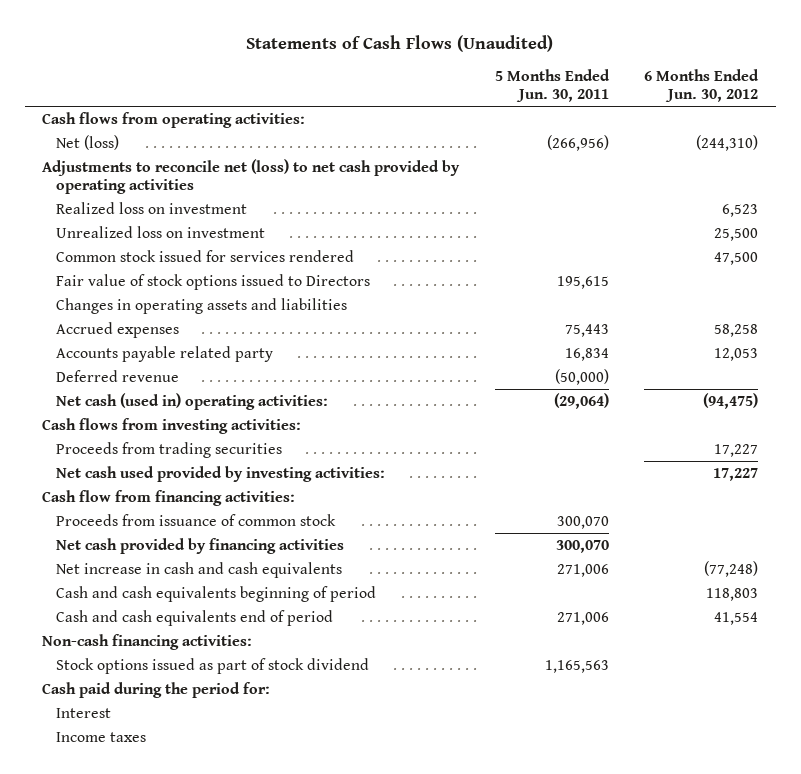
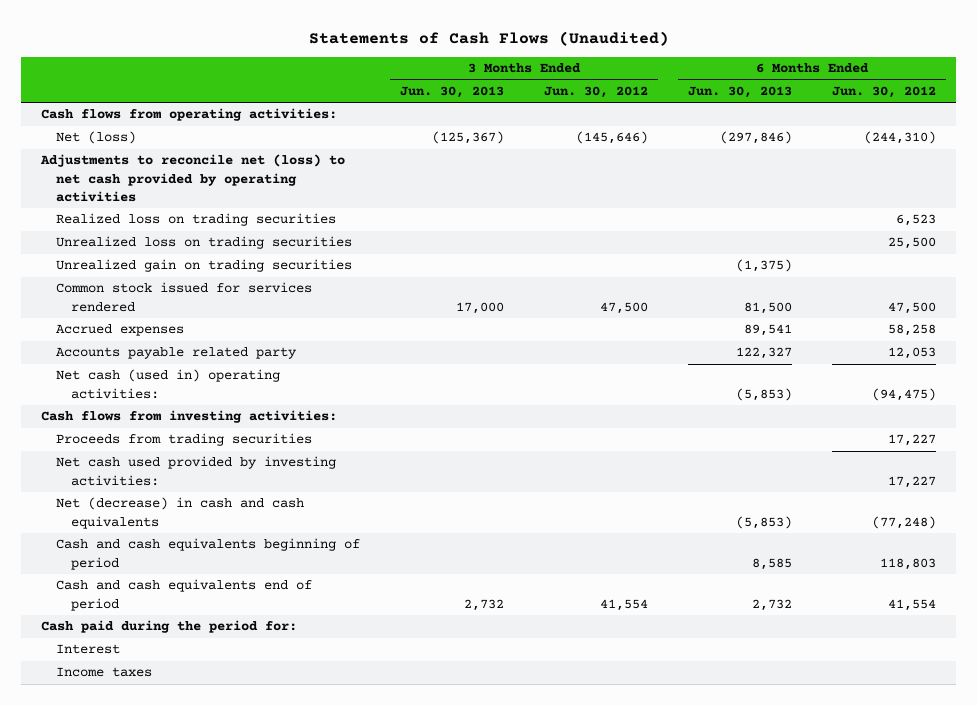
- | 5 Months Ended Jun. 30, 2011 | 6 Months Ended Jun. 30, 2012
+ | 3 Months Ended Jun. 30, 2013 | 3 Months Ended Jun. 30, 2012 | 6 Months Ended Jun. 30, 2013 | 6 Months Ended Jun. 30, 2012
- Realized loss on investment | | 6,523
- Unrealized loss on investment | | 25,500
+ Realized loss on trading securities | | | | 6,523
+ Unrealized loss on trading securities | | | | 25,500
+ Unrealized gain on trading securities | | | (1,375) |
- Fair value of stock options issued to Directors | 195,615 |
- Changes in operating assets and liabilities
- Deferred revenue | (50,000) |
- Cash flow from financing activities:
- Proceeds from issuance of common stock | 300,070 |
- Net cash provided by financing activities | 300,070 |
- Net increase in cash and cash equivalents | 271,006 | (77,248)
+ Net (decrease) in cash and cash equivalents | | | (5,853) | (77,248)
- Non-cash financing activities:
- Stock options issued as part of stock dividend | 1,165,563 |

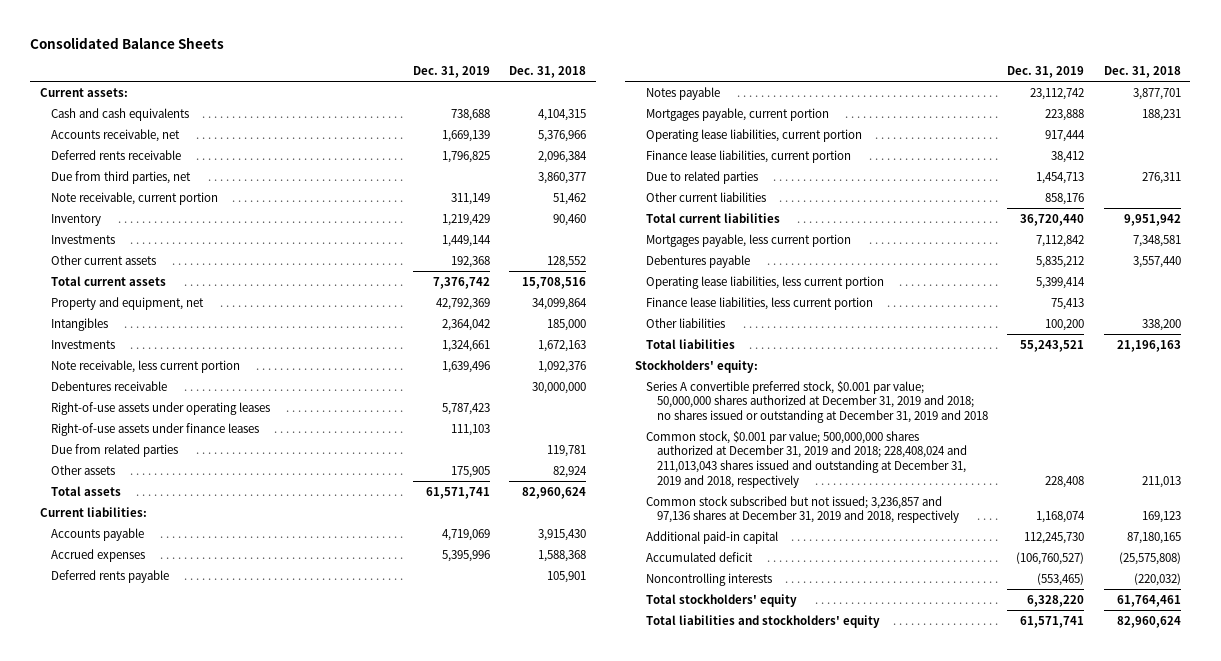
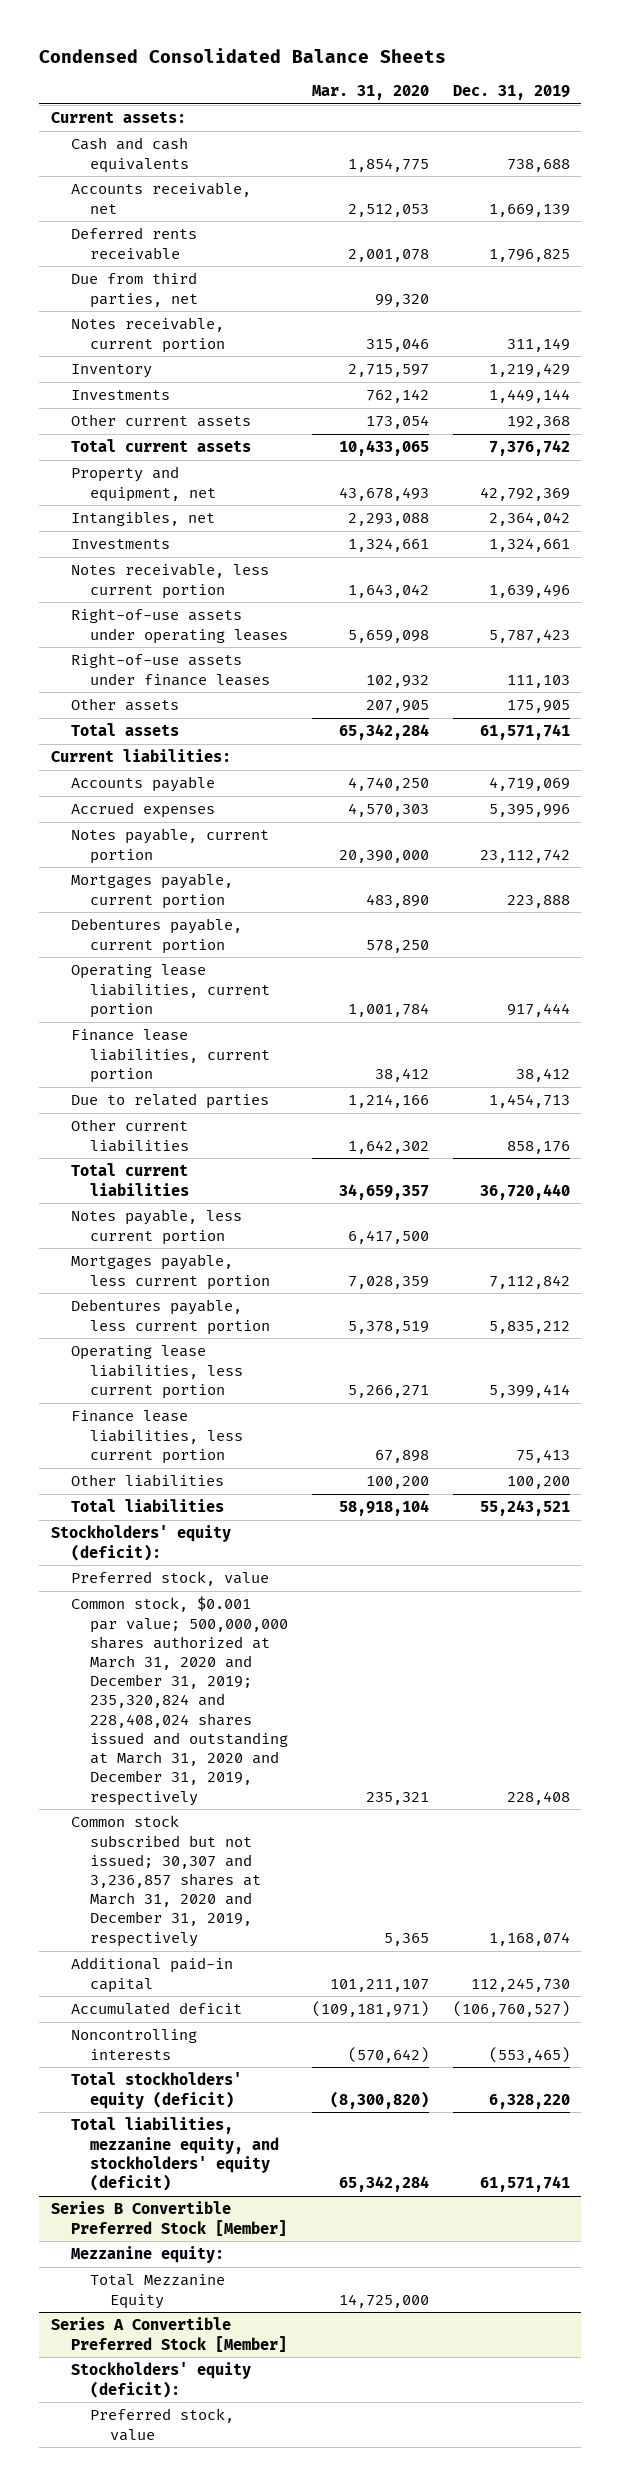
- Consolidated Balance Sheets
+ Condensed Consolidated Balance Sheets
- | Dec. 31, 2019 | Dec. 31, 2018
+ | Mar. 31, 2020 | Dec. 31, 2019
- Note receivable, current portion | 311,149 | 51,462
+ Notes receivable, current portion | 315,046 | 311,149
- Intangibles | 2,364,042 | 185,000
+ Intangibles, net | 2,293,088 | 2,364,042
- Note receivable, less current portion | 1,639,496 | 1,092,376
- Debentures receivable | | 30,000,000
+ Notes receivable, less current portion | 1,643,042 | 1,639,496
- Due from related parties | | 119,781
- Deferred rents payable | | 105,901
- Notes payable | 23,112,742 | 3,877,701
+ Notes payable, current portion | 20,390,000 | 23,112,742
+ Debentures payable, current portion | 578,250 |
+ Notes payable, less current portion | 6,417,500 |
- Debentures payable | 5,835,212 | 3,557,440
+ Debentures payable, less current portion | 5,378,519 | 5,835,212
- Stockholders' equity:
- Series A convertible preferred stock, $0.001 par value; 50,000,000 shares authorized at December 31, 2019 and 2018; no shares issued or outstanding at December 31, 2019 and 2018
- Common stock, $0.001 par value; 500,000,000 shares authorized at December 31, 2019 and 2018; 228,408,024 and 211,013,043 shares issued and outstanding at December 31, 2019 and 2018, respectively | 228,408 | 211,013
- Common stock subscribed but not issued; 3,236,857 and 97,136 shares at December 31, 2019 and 2018, respectively | 1,168,074 | 169,123
+ Stockholders' equity (deficit):
+ Preferred stock, value
+ Common stock, $0.001 par value; 500,000,000 shares authorized at March 31, 2020 and December 31, 2019; 235,320,824 and 228,408,024 shares issued and outstanding at March 31, 2020 and December 31, 2019, respectively | 235,321 | 228,408
+ Common stock subscribed but not issued; 30,307 and 3,236,857 shares at March 31, 2020 and December 31, 2019, respectively | 5,365 | 1,168,074
- Total stockholders' equity | 6,328,220 | 61,764,461
- Total liabilities and stockholders' equity | 61,571,741 | 82,960,624
+ Total stockholders' equity (deficit) | (8,300,820) | 6,328,220
+ Total liabilities, mezzanine equity, and stockholders' equity (deficit) | 65,342,284 | 61,571,741
+ Series B Convertible Preferred Stock [Member]
+ Mezzanine equity:
+ Total Mezzanine Equity | 14,725,000 |
+ Series A Convertible Preferred Stock [Member]
+ Stockholders' equity (deficit):
+ Preferred stock, value

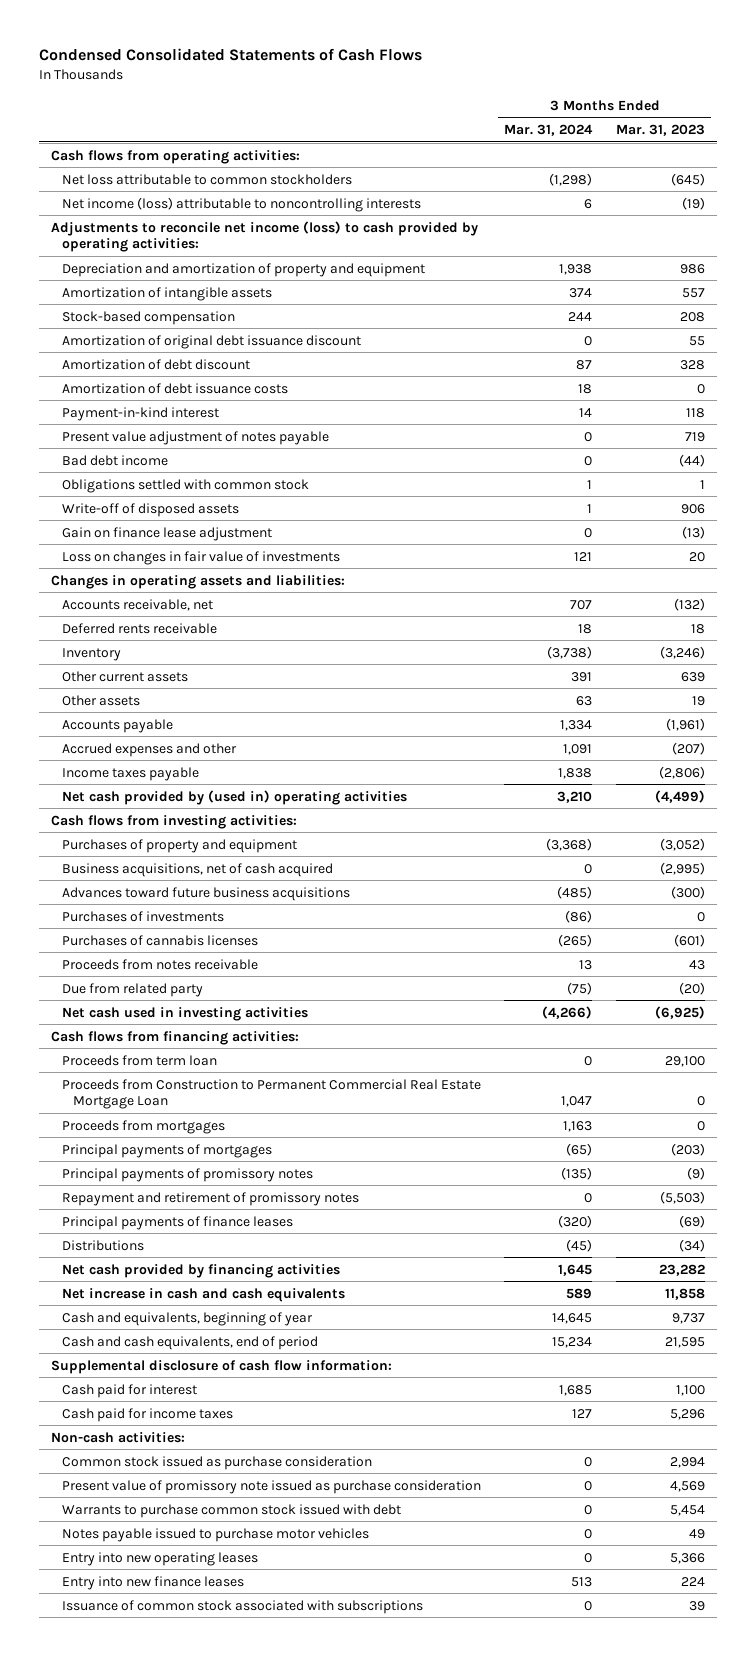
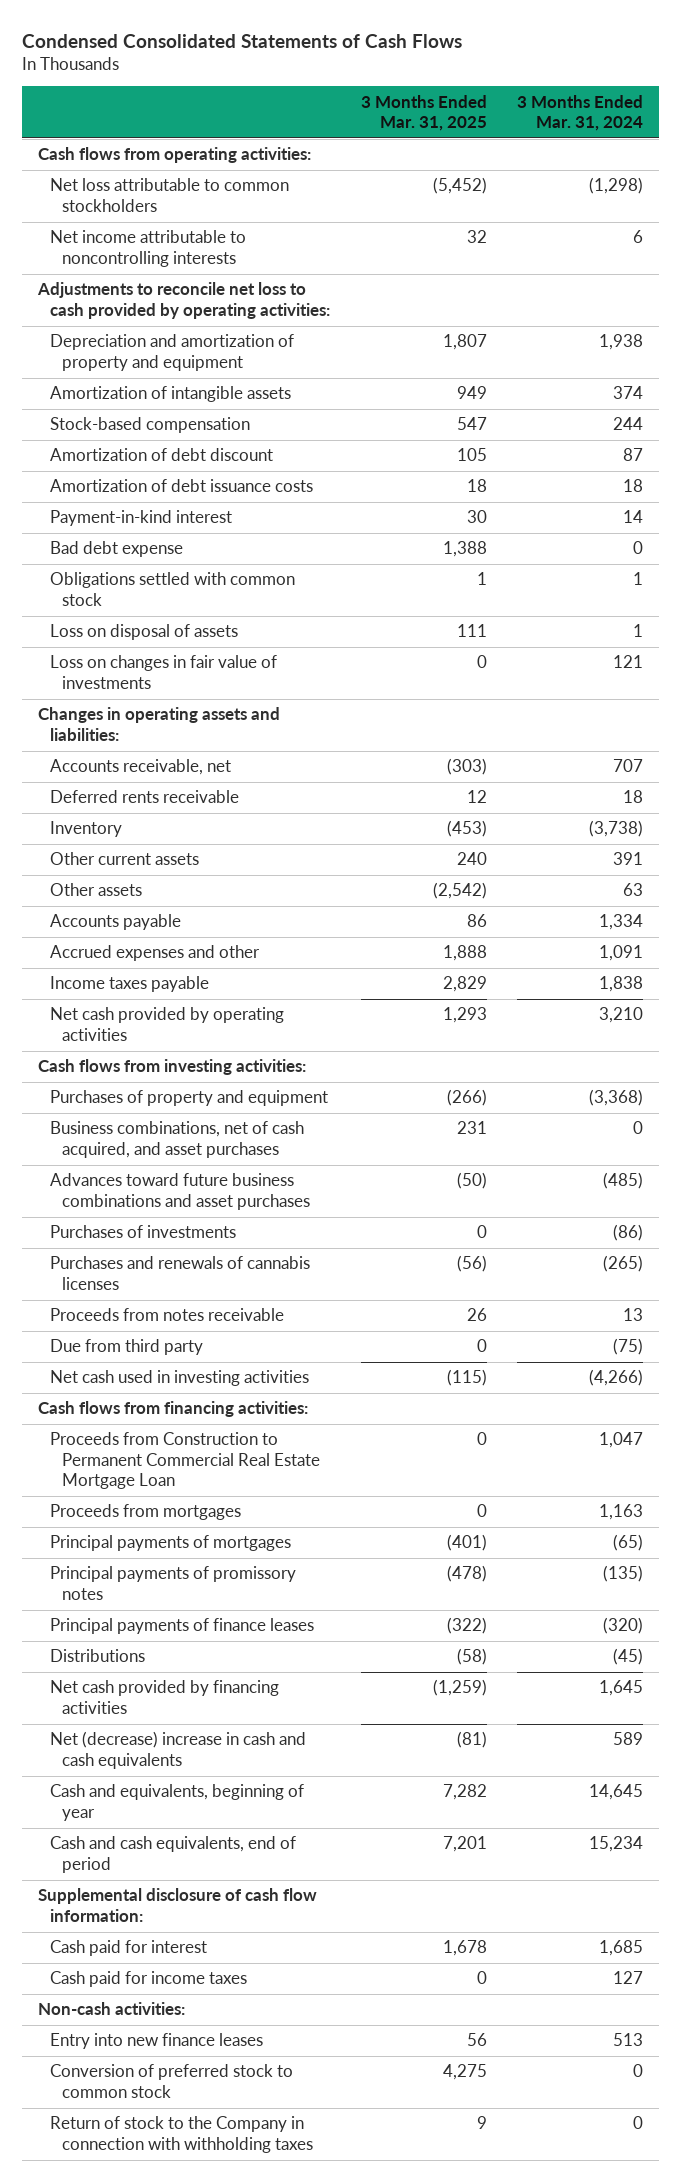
- | 3 Months Ended Mar. 31, 2024 | 3 Months Ended Mar. 31, 2023
+ | 3 Months Ended Mar. 31, 2025 | 3 Months Ended Mar. 31, 2024
- Net income (loss) attributable to noncontrolling interests | 6 | (19)
- Adjustments to reconcile net income (loss) to cash provided by operating activities:
+ Net income attributable to noncontrolling interests | 32 | 6
+ Adjustments to reconcile net loss to cash provided by operating activities:
- Amortization of original debt issuance discount | 0 | 55
- Present value adjustment of notes payable | 0 | 719
- Bad debt income | 0 | (44)
+ Bad debt expense | 1,388 | 0
- Write-off of disposed assets | 1 | 906
- Gain on finance lease adjustment | 0 | (13)
+ Loss on disposal of assets | 111 | 1
- Net cash provided by (used in) operating activities | 3,210 | (4,499)
+ Net cash provided by operating activities | 1,293 | 3,210
- Business acquisitions, net of cash acquired | 0 | (2,995)
- Advances toward future business acquisitions | (485) | (300)
+ Business combinations, net of cash acquired, and asset purchases | 231 | 0
+ Advances toward future business combinations and asset purchases | (50) | (485)
- Purchases of cannabis licenses | (265) | (601)
+ Purchases and renewals of cannabis licenses | (56) | (265)
- Due from related party | (75) | (20)
+ Due from third party | 0 | (75)
- Proceeds from term loan | 0 | 29,100
- Repayment and retirement of promissory notes | 0 | (5,503)
- Net increase in cash and cash equivalents | 589 | 11,858
+ Net (decrease) increase in cash and cash equivalents | (81) | 589
- Common stock issued as purchase consideration | 0 | 2,994
- Present value of promissory note issued as purchase consideration | 0 | 4,569
- Warrants to purchase common stock issued with debt | 0 | 5,454
- Notes payable issued to purchase motor vehicles | 0 | 49
- Entry into new operating leases | 0 | 5,366
- Issuance of common stock associated with subscriptions | 0 | 39
+ Conversion of preferred stock to common stock | 4,275 | 0
+ Return of stock to the Company in connection with withholding taxes | 9 | 0

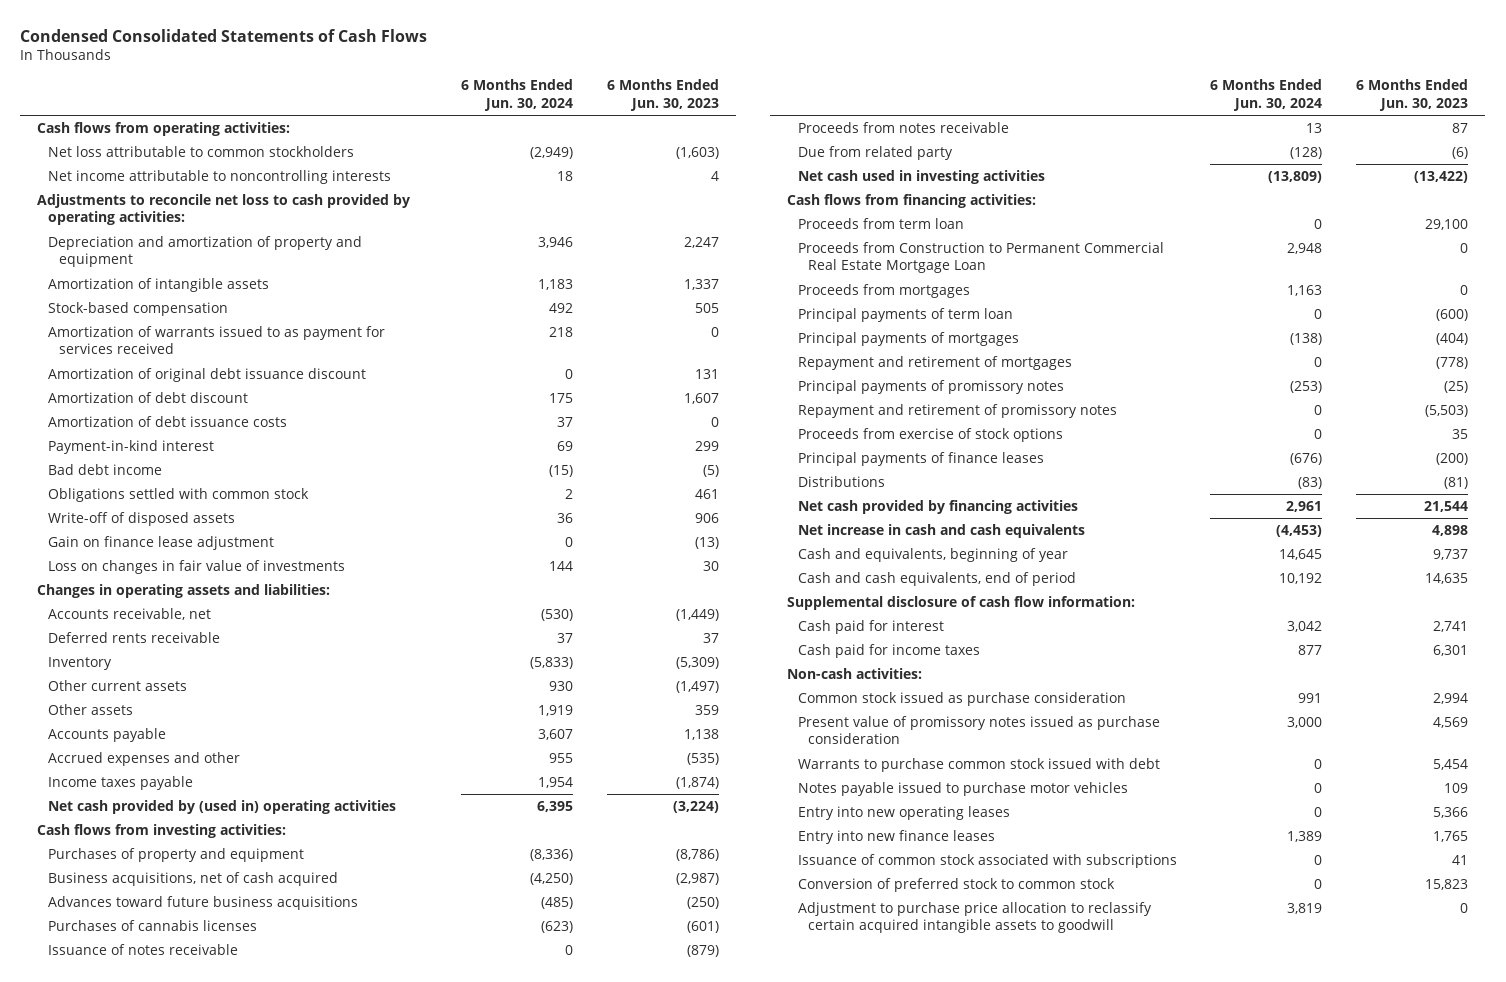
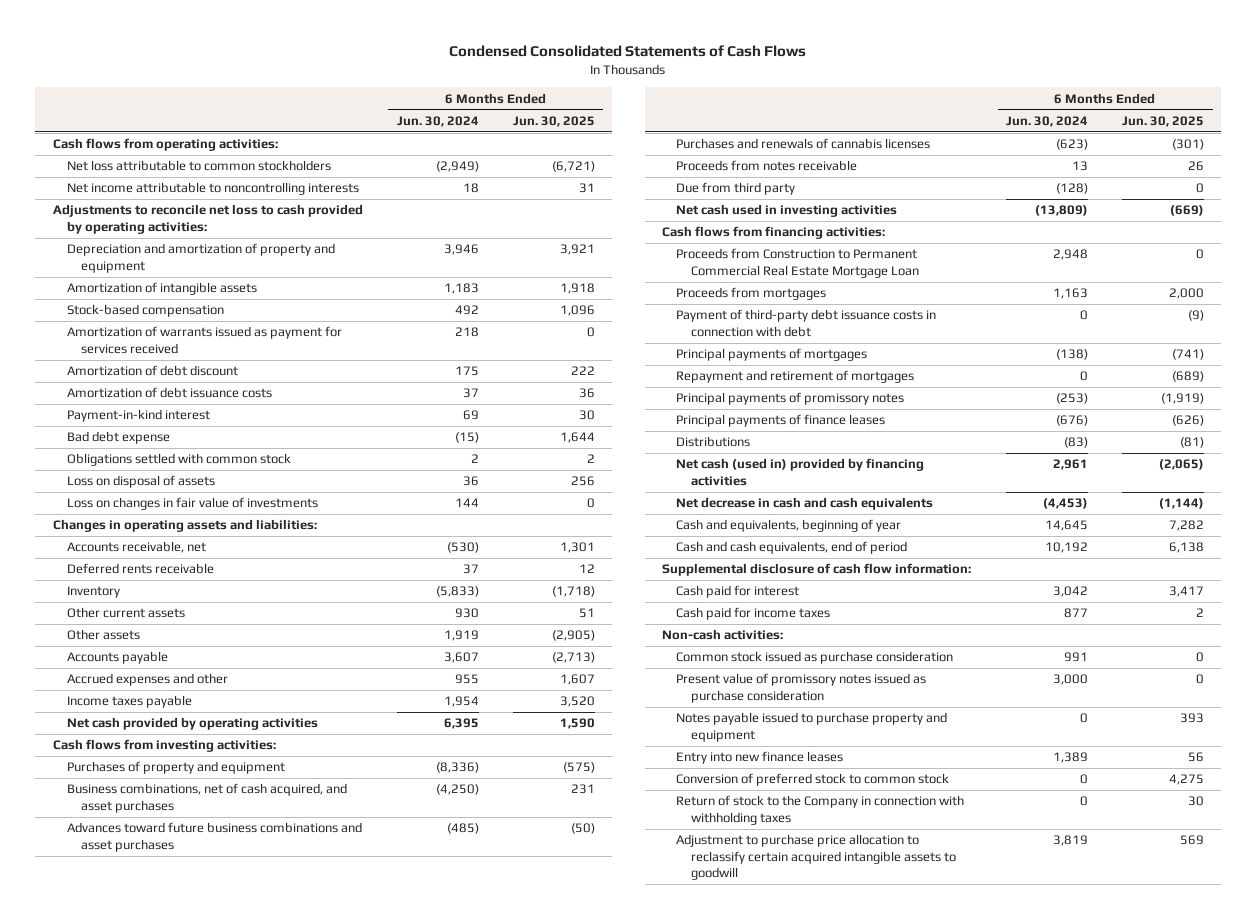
- | 6 Months Ended Jun. 30, 2024 | 6 Months Ended Jun. 30, 2023
+ | 6 Months Ended Jun. 30, 2024 | 6 Months Ended Jun. 30, 2025
- Amortization of warrants issued to as payment for services received | 218 | 0
- Amortization of original debt issuance discount | 0 | 131
+ Amortization of warrants issued as payment for services received | 218 | 0
- Bad debt income | (15) | (5)
+ Bad debt expense | (15) | 1,644
- Write-off of disposed assets | 36 | 906
- Gain on finance lease adjustment | 0 | (13)
+ Loss on disposal of assets | 36 | 256
- Net cash provided by (used in) operating activities | 6,395 | (3,224)
+ Net cash provided by operating activities | 6,395 | 1,590
- Business acquisitions, net of cash acquired | (4,250) | (2,987)
- Advances toward future business acquisitions | (485) | (250)
- Purchases of cannabis licenses | (623) | (601)
- Issuance of notes receivable | 0 | (879)
+ Business combinations, net of cash acquired, and asset purchases | (4,250) | 231
+ Advances toward future business combinations and asset purchases | (485) | (50)
+ Purchases and renewals of cannabis licenses | (623) | (301)
- Due from related party | (128) | (6)
+ Due from third party | (128) | 0
- Proceeds from term loan | 0 | 29,100
- Principal payments of term loan | 0 | (600)
+ Payment of third-party debt issuance costs in connection with debt | 0 | (9)
- Repayment and retirement of promissory notes | 0 | (5,503)
- Proceeds from exercise of stock options | 0 | 35
- Net cash provided by financing activities | 2,961 | 21,544
- Net increase in cash and cash equivalents | (4,453) | 4,898
+ Net cash (used in) provided by financing activities | 2,961 | (2,065)
+ Net decrease in cash and cash equivalents | (4,453) | (1,144)
- Warrants to purchase common stock issued with debt | 0 | 5,454
- Notes payable issued to purchase motor vehicles | 0 | 109
- Entry into new operating leases | 0 | 5,366
+ Notes payable issued to purchase property and equipment | 0 | 393
- Issuance of common stock associated with subscriptions | 0 | 41
+ Return of stock to the Company in connection with withholding taxes | 0 | 30

